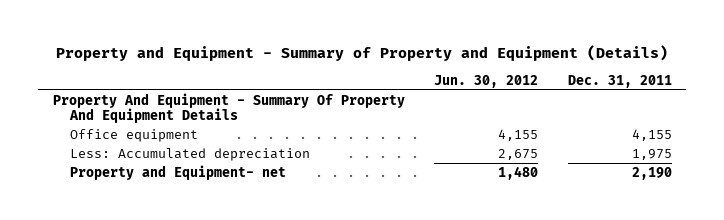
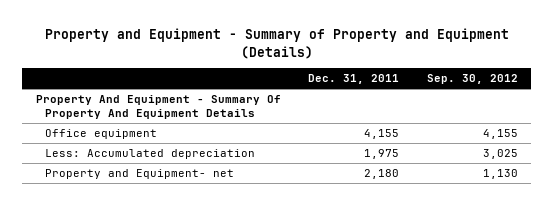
- | Jun. 30, 2012 | Dec. 31, 2011
+ | Dec. 31, 2011 | Sep. 30, 2012
- Property and Equipment- net | 1,480 | 2,190
+ Property and Equipment- net | 2,180 | 1,130

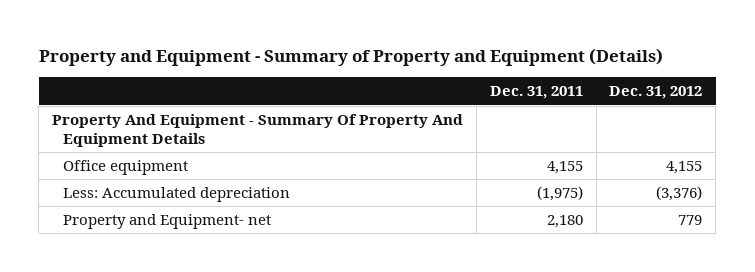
- | Dec. 31, 2011 | Sep. 30, 2012
+ | Dec. 31, 2011 | Dec. 31, 2012
- Less: Accumulated depreciation | 1,975 | 3,025
+ Less: Accumulated depreciation | (1,975) | (3,376)

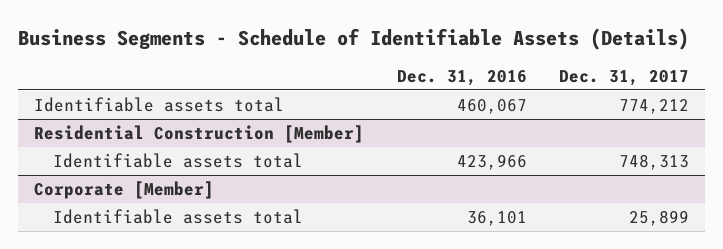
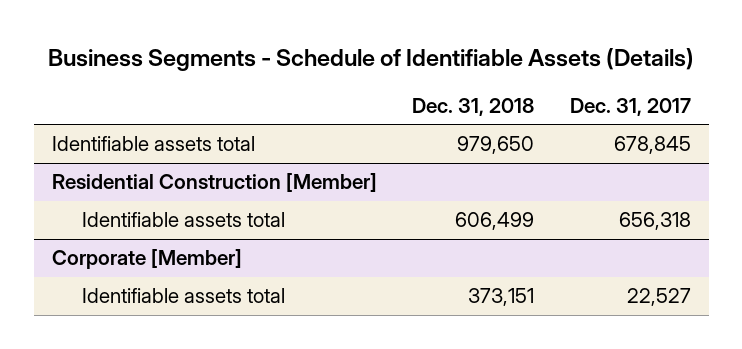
- | Dec. 31, 2016 | Dec. 31, 2017
+ | Dec. 31, 2018 | Dec. 31, 2017
- Identifiable assets total | 460,067 | 774,212
+ Identifiable assets total | 979,650 | 678,845
@ Residential Construction [Member]
- Identifiable assets total | 423,966 | 748,313
+ Identifiable assets total | 606,499 | 656,318
@ Corporate [Member]
- Identifiable assets total | 36,101 | 25,899
+ Identifiable assets total | 373,151 | 22,527

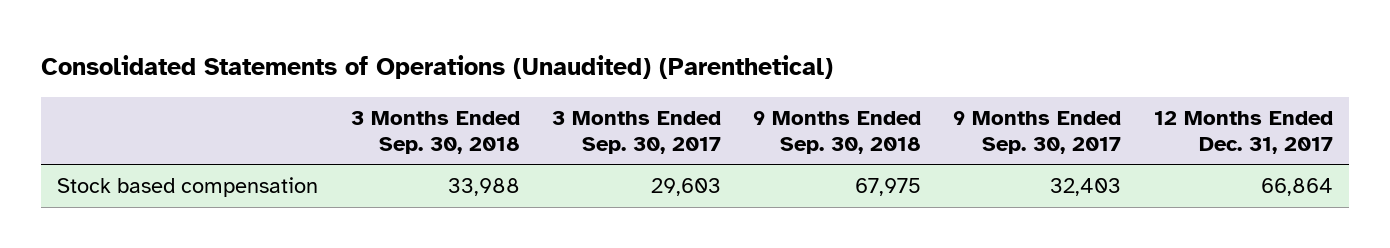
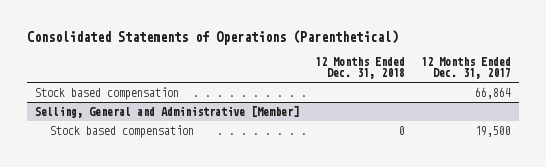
- Consolidated Statements of Operations (Unaudited) (Parenthetical)
+ Consolidated Statements of Operations (Parenthetical)
- | 3 Months Ended Sep. 30, 2018 | 3 Months Ended Sep. 30, 2017 | 9 Months Ended Sep. 30, 2018 | 9 Months Ended Sep. 30, 2017 | 12 Months Ended Dec. 31, 2017
+ | 12 Months Ended Dec. 31, 2018 | 12 Months Ended Dec. 31, 2017
+ Selling, General and Administrative [Member]
+ Stock based compensation | 0 | 19,500

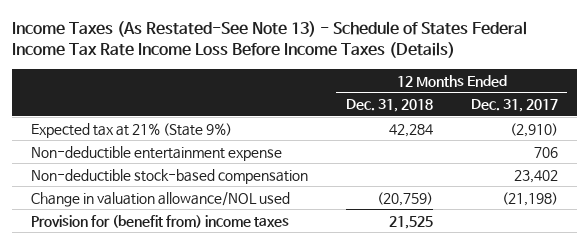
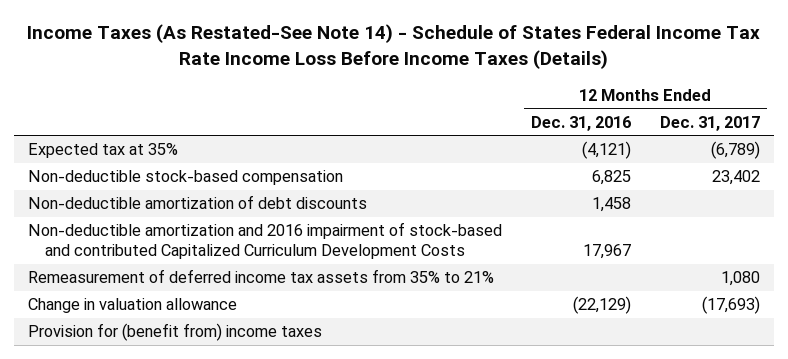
- Income Taxes (As Restated-See Note 13) - Schedule of States Federal Income Tax Rate Income Loss Before Income Taxes (Details)
+ Income Taxes (As Restated-See Note 14) - Schedule of States Federal Income Tax Rate Income Loss Before Income Taxes (Details)
- | 12 Months Ended Dec. 31, 2018 | 12 Months Ended Dec. 31, 2017
+ | 12 Months Ended Dec. 31, 2016 | 12 Months Ended Dec. 31, 2017
- Expected tax at 21% (State 9%) | 42,284 | (2,910)
- Non-deductible entertainment expense | | 706
+ Expected tax at 35% | (4,121) | (6,789)
- Change in valuation allowance/NOL used | (20,759) | (21,198)
+ Non-deductible amortization of debt discounts | 1,458 |
+ Non-deductible amortization and 2016 impairment of stock-based and contributed Capitalized Curriculum Development Costs | 17,967 |
+ Remeasurement of deferred income tax assets from 35% to 21% | | 1,080
+ Change in valuation allowance | (22,129) | (17,693)

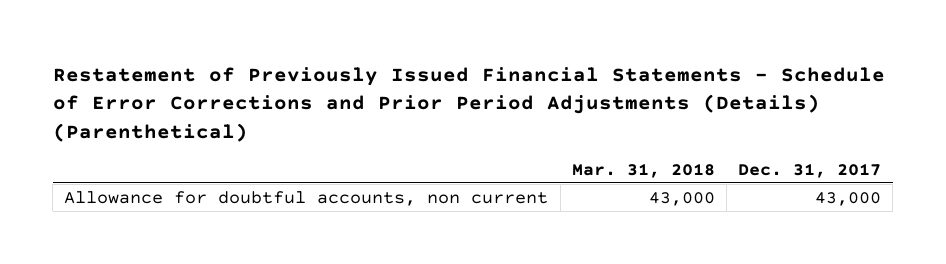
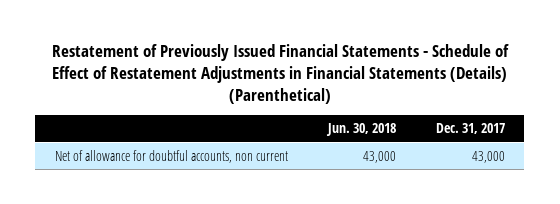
- Restatement of Previously Issued Financial Statements - Schedule of Error Corrections and Prior Period Adjustments (Details) (Parenthetical)
+ Restatement of Previously Issued Financial Statements - Schedule of Effect of Restatement Adjustments in Financial Statements (Details) (Parenthetical)
- | Mar. 31, 2018 | Dec. 31, 2017
+ | Jun. 30, 2018 | Dec. 31, 2017
- Allowance for doubtful accounts, non current | 43,000 | 43,000
+ Net of allowance for doubtful accounts, non current | 43,000 | 43,000

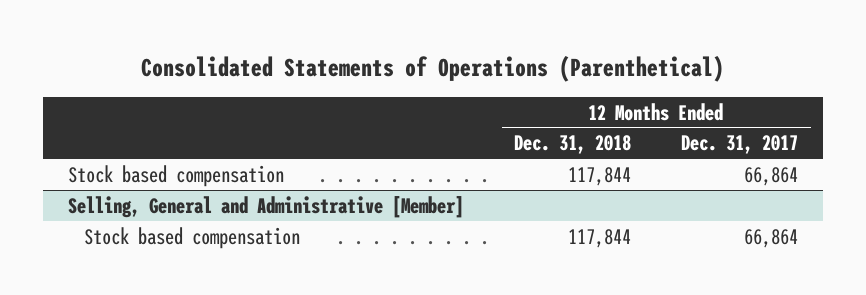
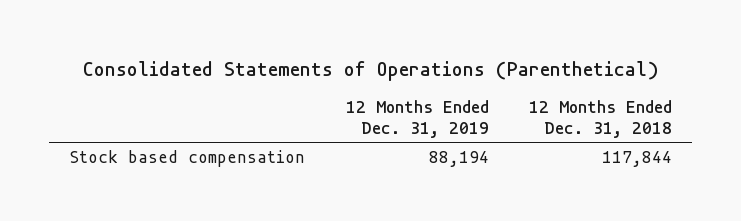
- | 12 Months Ended Dec. 31, 2018 | 12 Months Ended Dec. 31, 2017
+ | 12 Months Ended Dec. 31, 2019 | 12 Months Ended Dec. 31, 2018
- Selling, General and Administrative [Member]
- Stock based compensation | 117,844 | 66,864

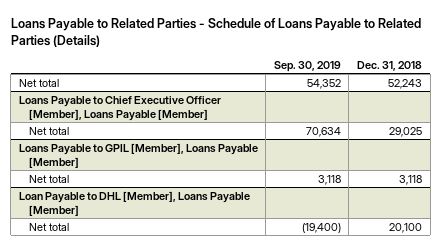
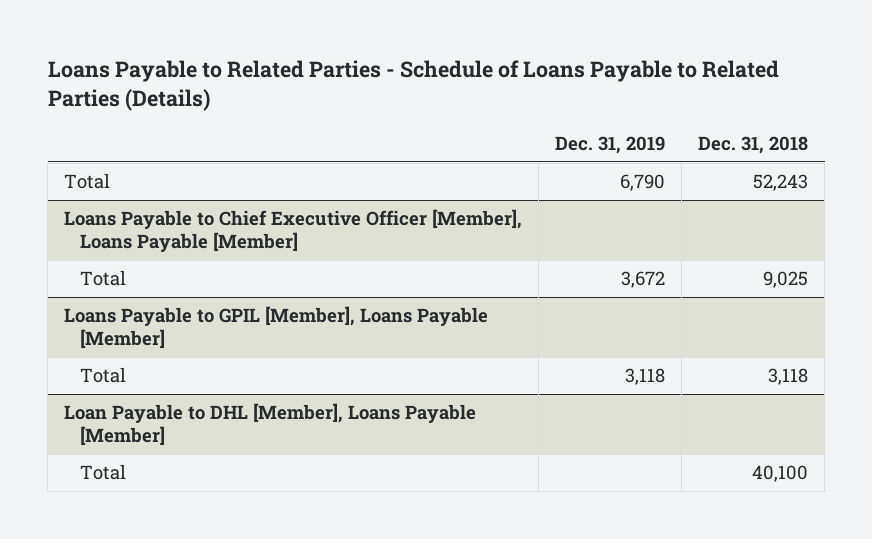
- | Sep. 30, 2019 | Dec. 31, 2018
+ | Dec. 31, 2019 | Dec. 31, 2018
- Net total | 54,352 | 52,243
+ Total | 6,790 | 52,243
@ Loans Payable to Chief Executive Officer [Member], Loans Payable [Member]
- Net total | 70,634 | 29,025
+ Total | 3,672 | 9,025
@ Loans Payable to GPIL [Member], Loans Payable [Member]
- Net total | 3,118 | 3,118
+ Total | 3,118 | 3,118
@ Loan Payable to DHL [Member], Loans Payable [Member]
- Net total | (19,400) | 20,100
+ Total | | 40,100

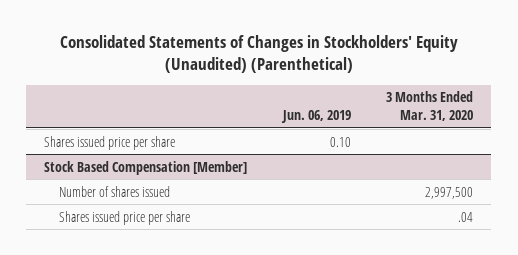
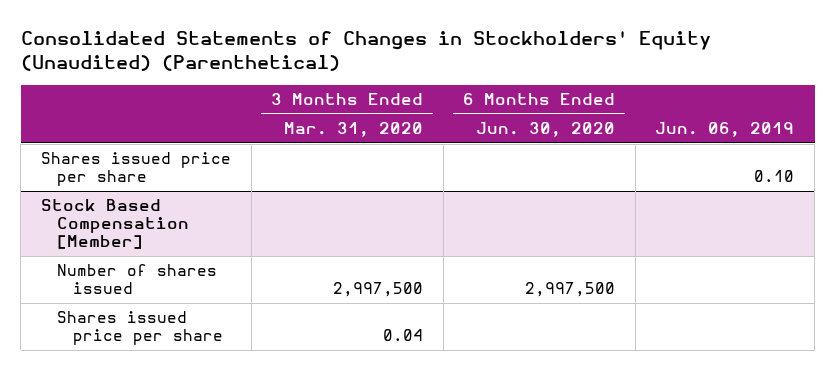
- | Jun. 06, 2019 | 3 Months Ended Mar. 31, 2020
+ | 3 Months Ended Mar. 31, 2020 | 6 Months Ended Jun. 30, 2020 | Jun. 06, 2019
@ Stock Based Compensation [Member]
- Shares issued price per share | | .04
+ Shares issued price per share | 0.04 | |

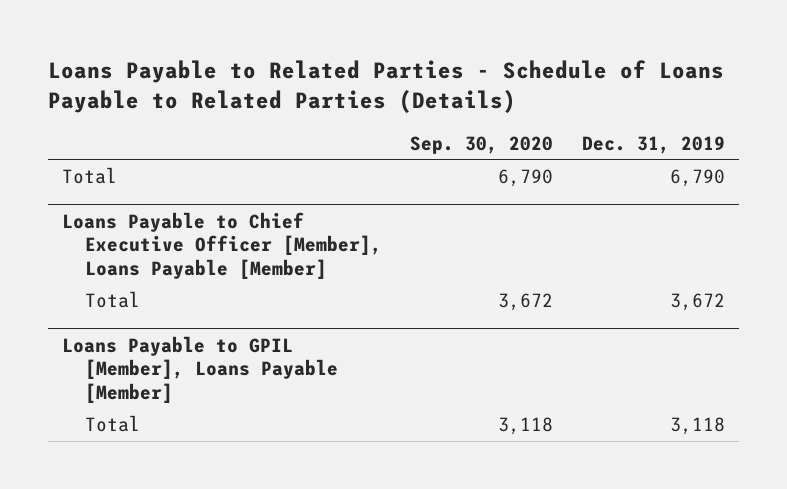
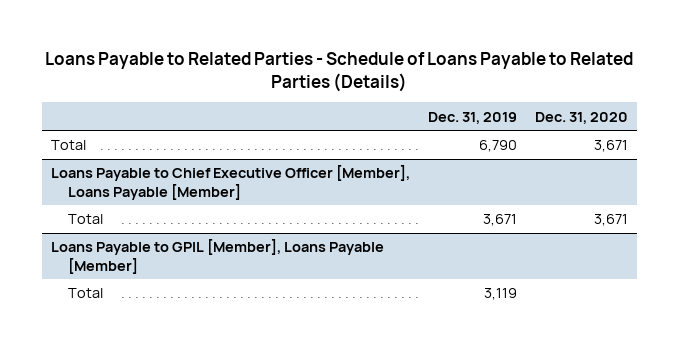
- | Sep. 30, 2020 | Dec. 31, 2019
+ | Dec. 31, 2019 | Dec. 31, 2020
@ Loans Payable to Chief Executive Officer [Member], Loans Payable [Member]
- Total | 3,672 | 3,672
+ Total | 3,671 | 3,671
@ Loans Payable to GPIL [Member], Loans Payable [Member]
- Total | 3,118 | 3,118
+ Total | 3,119 |

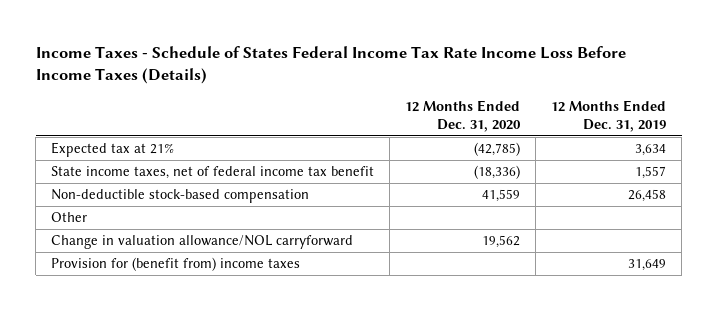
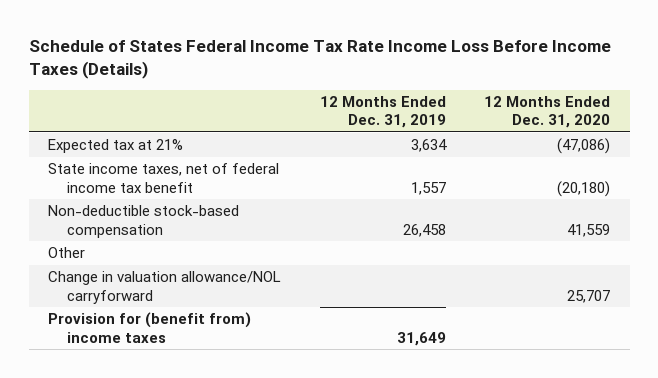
- Income Taxes - Schedule of States Federal Income Tax Rate Income Loss Before Income Taxes (Details)
+ Schedule of States Federal Income Tax Rate Income Loss Before Income Taxes (Details)
- | 12 Months Ended Dec. 31, 2020 | 12 Months Ended Dec. 31, 2019
+ | 12 Months Ended Dec. 31, 2019 | 12 Months Ended Dec. 31, 2020
- Expected tax at 21% | (42,785) | 3,634
- State income taxes, net of federal income tax benefit | (18,336) | 1,557
+ Expected tax at 21% | 3,634 | (47,086)
+ State income taxes, net of federal income tax benefit | 1,557 | (20,180)
- Change in valuation allowance/NOL carryforward | 19,562 |
+ Change in valuation allowance/NOL carryforward | | 25,707

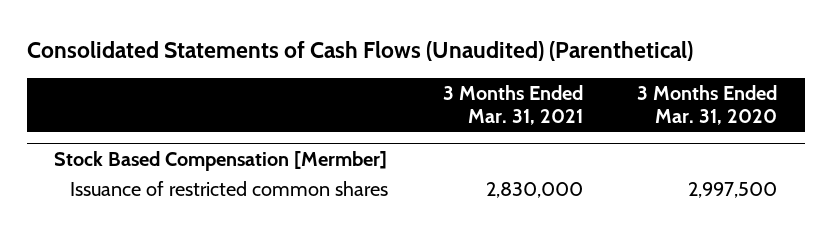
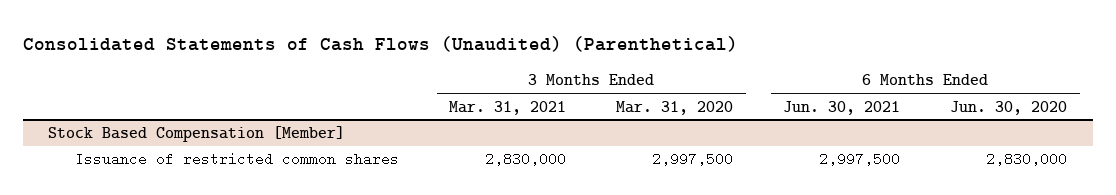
- | 3 Months Ended Mar. 31, 2021 | 3 Months Ended Mar. 31, 2020
+ | 3 Months Ended Mar. 31, 2021 | 3 Months Ended Mar. 31, 2020 | 6 Months Ended Jun. 30, 2021 | 6 Months Ended Jun. 30, 2020
- Stock Based Compensation [Mermber]
+ Stock Based Compensation [Member]

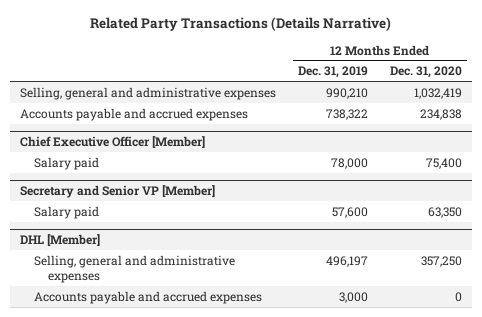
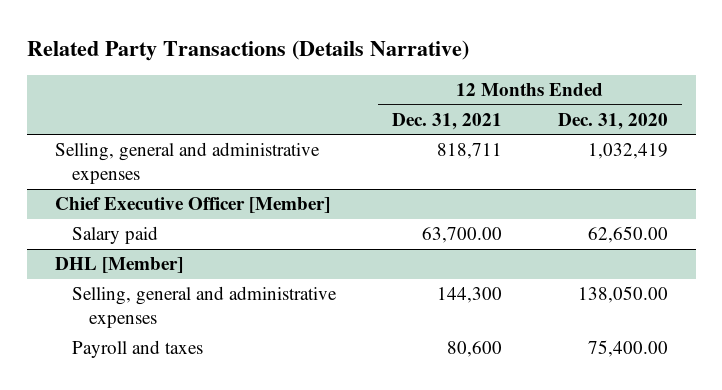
- | 12 Months Ended Dec. 31, 2019 | 12 Months Ended Dec. 31, 2020
+ | 12 Months Ended Dec. 31, 2021 | 12 Months Ended Dec. 31, 2020
- Accounts payable and accrued expenses | 738,322 | 234,838
@ Chief Executive Officer [Member]
- Salary paid | 78,000 | 75,400
- Secretary and Senior VP [Member]
- Salary paid | 57,600 | 63,350
@ Chief Executive Officer [Member]
+ Salary paid | 63,700.00 | 62,650.00
@ DHL [Member]
- Selling, general and administrative expenses | 496,197 | 357,250
- Accounts payable and accrued expenses | 3,000 | 0
+ Selling, general and administrative expenses | 144,300 | 138,050.00
+ Payroll and taxes | 80,600 | 75,400.00

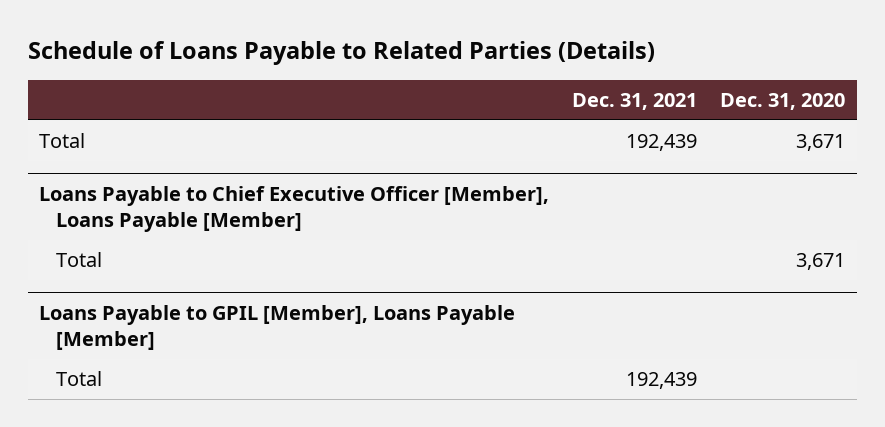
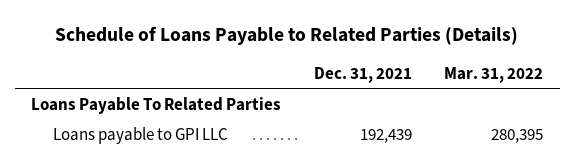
- | Dec. 31, 2021 | Dec. 31, 2020
+ | Dec. 31, 2021 | Mar. 31, 2022
- Total | 192,439 | 3,671
- Loans Payable to Chief Executive Officer [Member], Loans Payable [Member]
- Total | | 3,671
- Loans Payable to GPIL [Member], Loans Payable [Member]
- Total | 192,439 |
+ Loans Payable To Related Parties
+ Loans payable to GPI LLC | 192,439 | 280,395

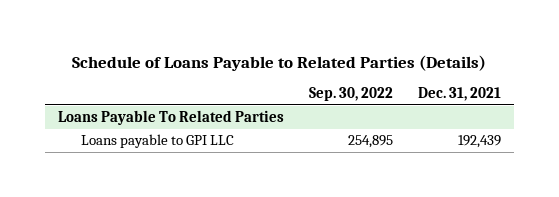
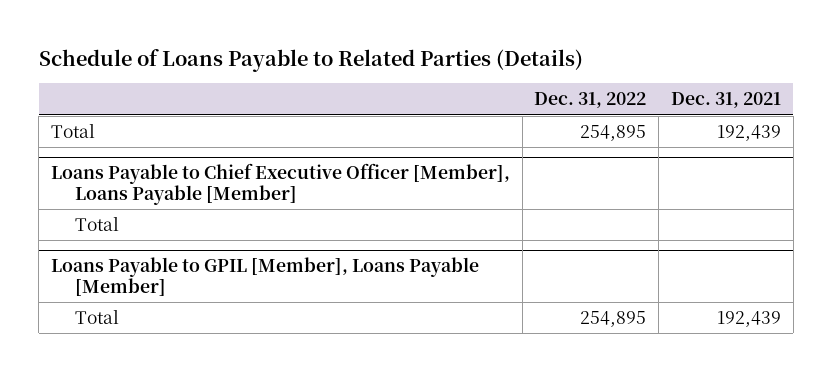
- | Sep. 30, 2022 | Dec. 31, 2021
+ | Dec. 31, 2022 | Dec. 31, 2021
- Loans Payable To Related Parties
- Loans payable to GPI LLC | 254,895 | 192,439
+ Total | 254,895 | 192,439
+ Loans Payable to Chief Executive Officer [Member], Loans Payable [Member]
+ Total
+ Loans Payable to GPIL [Member], Loans Payable [Member]
+ Total | 254,895 | 192,439

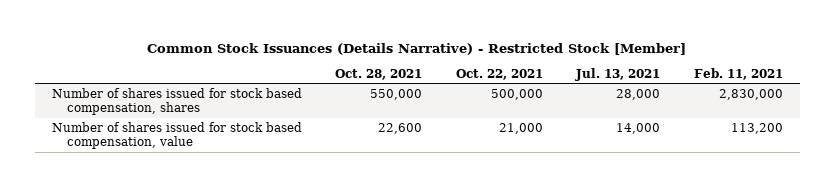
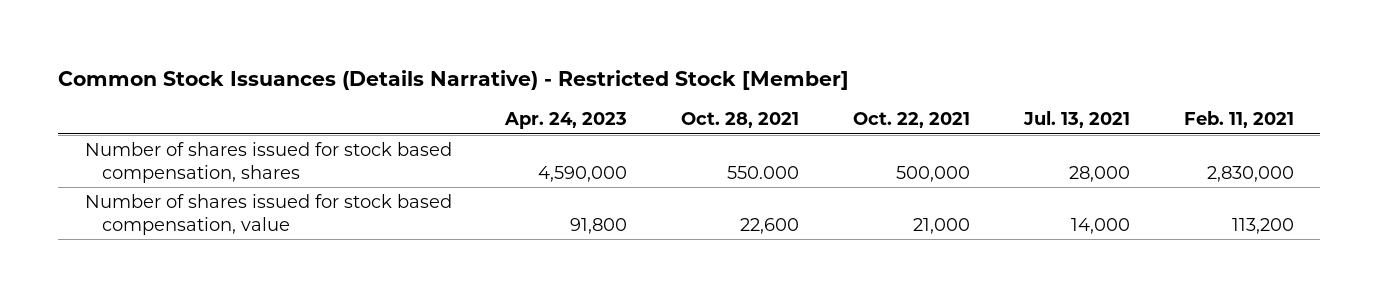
- | Oct. 28, 2021 | Oct. 22, 2021 | Jul. 13, 2021 | Feb. 11, 2021
+ | Apr. 24, 2023 | Oct. 28, 2021 | Oct. 22, 2021 | Jul. 13, 2021 | Feb. 11, 2021
- Number of shares issued for stock based compensation, shares | 550,000 | 500,000 | 28,000 | 2,830,000
+ Number of shares issued for stock based compensation, shares | 4,590,000 | 550.000 | 500,000 | 28,000 | 2,830,000

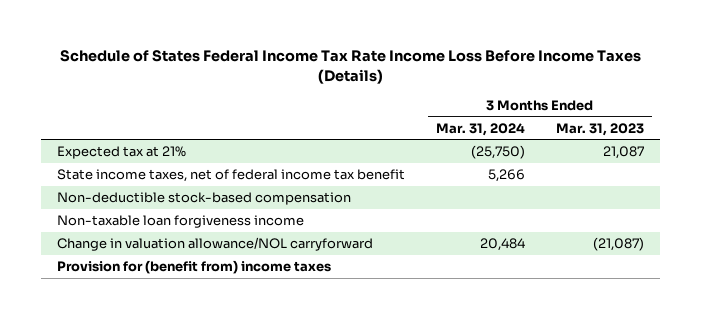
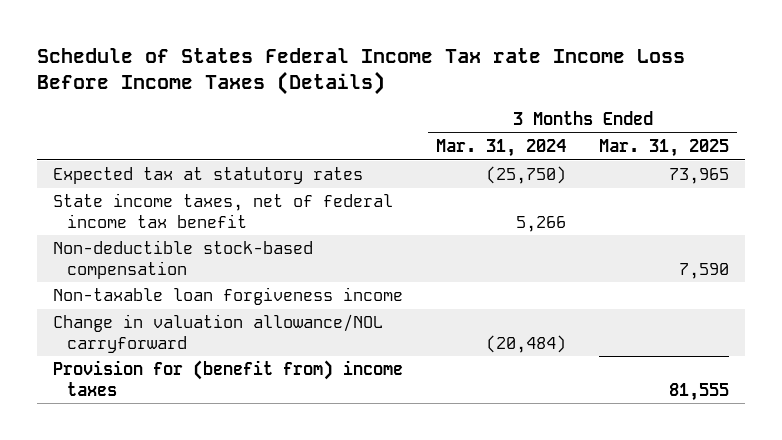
- Schedule of States Federal Income Tax Rate Income Loss Before Income Taxes (Details)
+ Schedule of States Federal Income Tax rate Income Loss Before Income Taxes (Details)
- | 3 Months Ended Mar. 31, 2024 | 3 Months Ended Mar. 31, 2023
+ | 3 Months Ended Mar. 31, 2024 | 3 Months Ended Mar. 31, 2025
- Expected tax at 21% | (25,750) | 21,087
+ Expected tax at statutory rates | (25,750) | 73,965
- Change in valuation allowance/NOL carryforward | 20,484 | (21,087)
+ Change in valuation allowance/NOL carryforward | (20,484) |

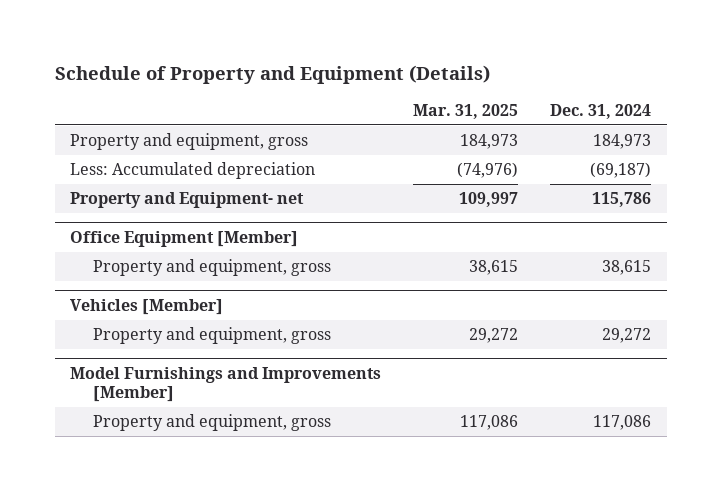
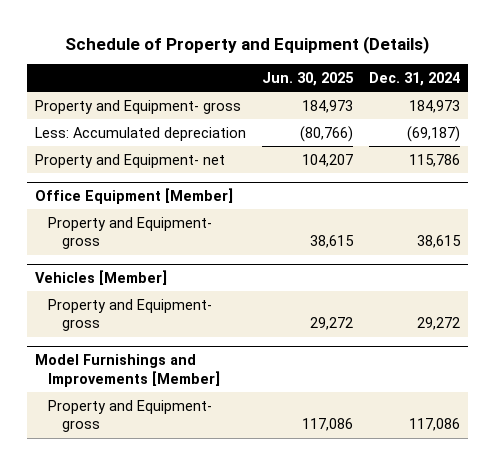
- | Mar. 31, 2025 | Dec. 31, 2024
+ | Jun. 30, 2025 | Dec. 31, 2024
- Property and equipment, gross | 184,973 | 184,973
+ Property and Equipment- gross | 184,973 | 184,973
@ Office Equipment [Member]
- Property and equipment, gross | 38,615 | 38,615
+ Property and Equipment- gross | 38,615 | 38,615
@ Vehicles [Member]
- Property and equipment, gross | 29,272 | 29,272
+ Property and Equipment- gross | 29,272 | 29,272
@ Model Furnishings and Improvements [Member]
- Property and equipment, gross | 117,086 | 117,086
+ Property and Equipment- gross | 117,086 | 117,086

